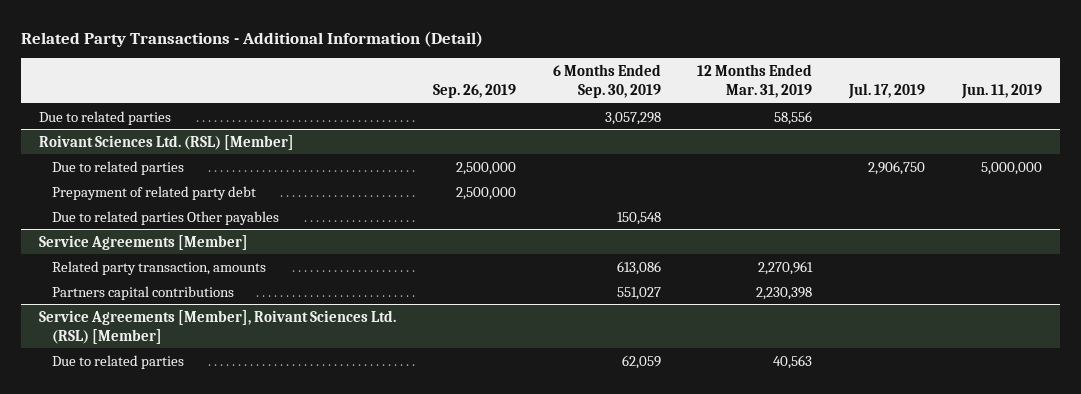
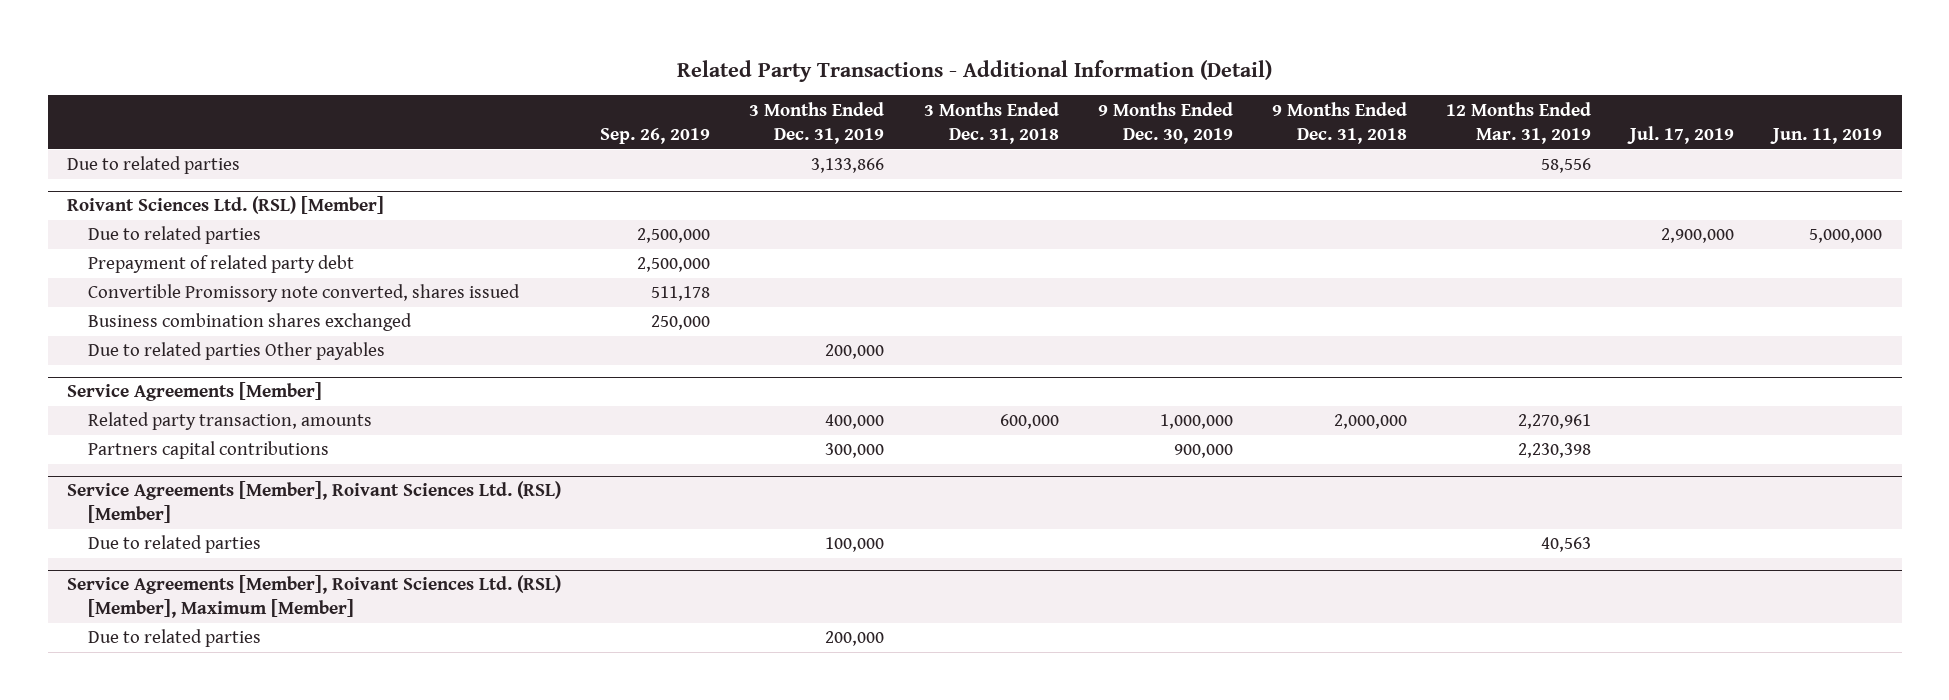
- | Sep. 26, 2019 | 6 Months Ended Sep. 30, 2019 | 12 Months Ended Mar. 31, 2019 | Jul. 17, 2019 | Jun. 11, 2019
+ | Sep. 26, 2019 | 3 Months Ended Dec. 31, 2019 | 3 Months Ended Dec. 31, 2018 | 9 Months Ended Dec. 30, 2019 | 9 Months Ended Dec. 31, 2018 | 12 Months Ended Mar. 31, 2019 | Jul. 17, 2019 | Jun. 11, 2019
@ Roivant Sciences Ltd. (RSL) [Member]
- Due to related parties | 2,500,000 | | | 2,906,750 | 5,000,000
+ Due to related parties | 2,500,000 | | | | | | 2,900,000 | 5,000,000
+ Convertible Promissory note converted, shares issued | 511,178 | | | | | | |
+ Business combination shares exchanged | 250,000 | | | | | | |
+ Service Agreements [Member], Roivant Sciences Ltd. (RSL) [Member], Maximum [Member]
+ Due to related parties | | 200,000 | | | | | |

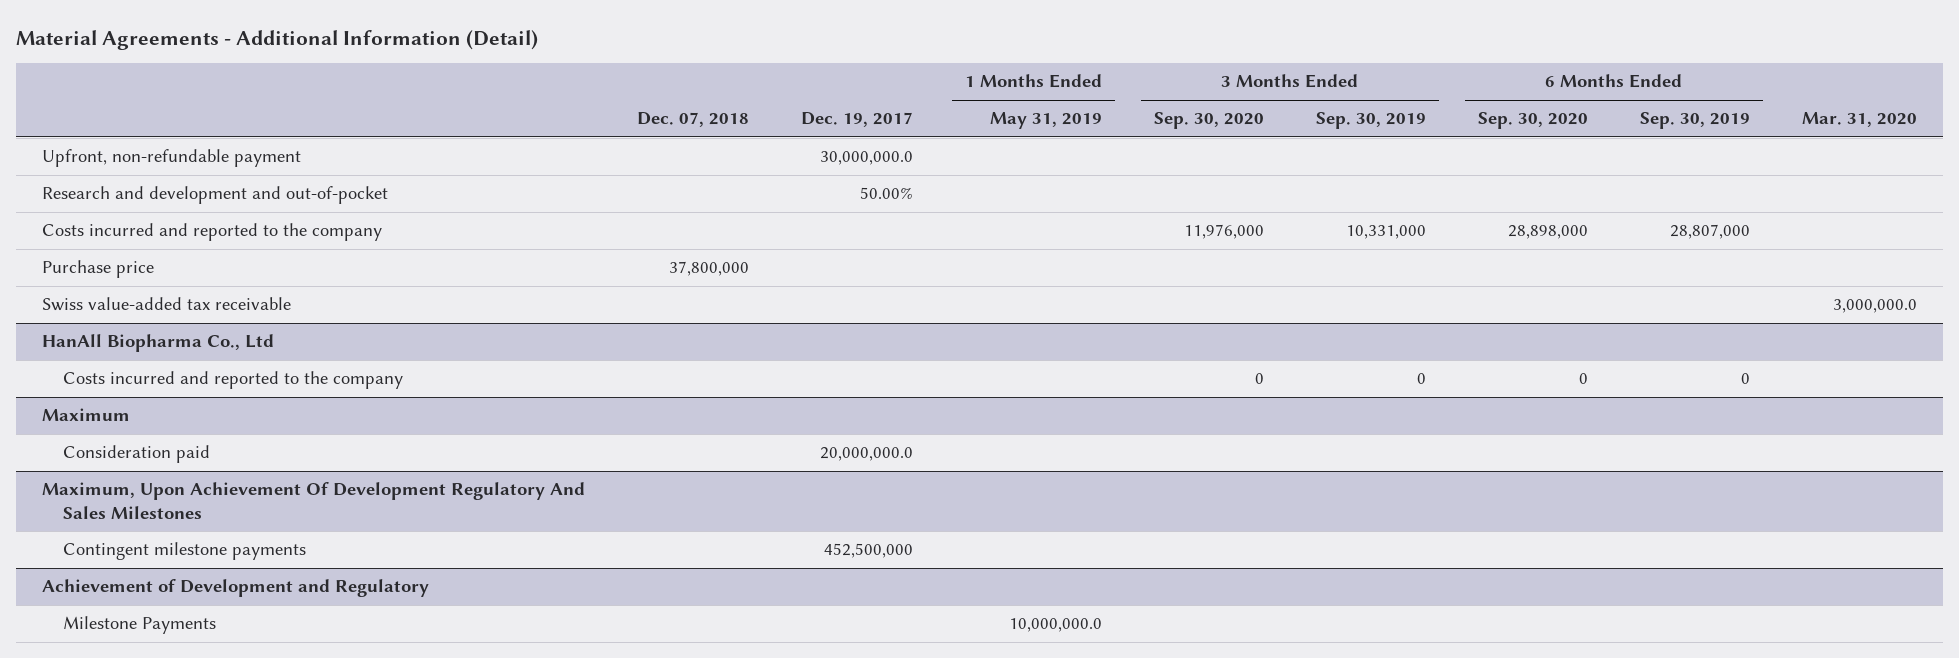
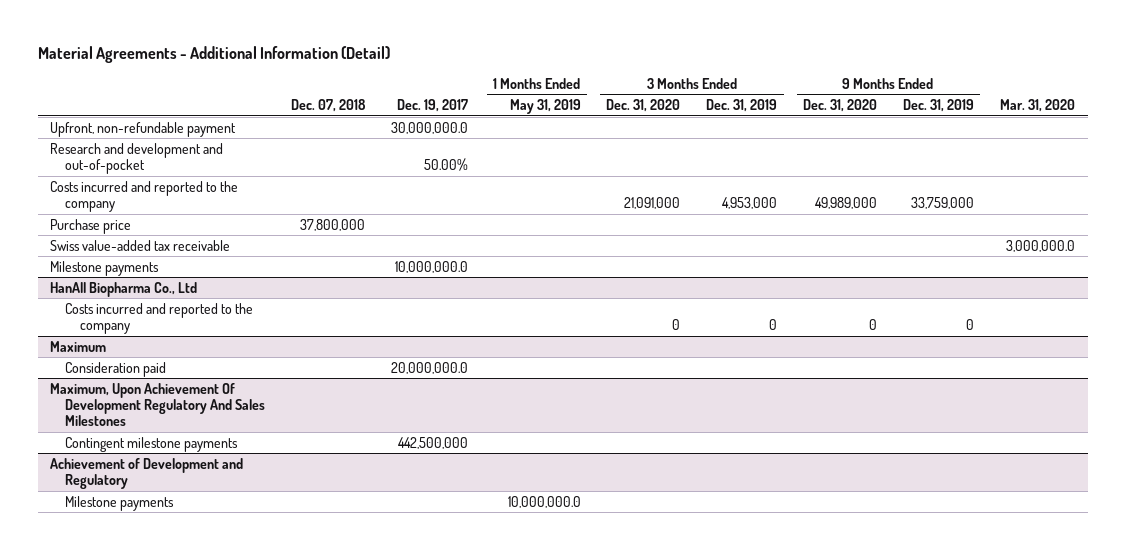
- | Dec. 07, 2018 | Dec. 19, 2017 | 1 Months Ended May 31, 2019 | 3 Months Ended Sep. 30, 2020 | 3 Months Ended Sep. 30, 2019 | 6 Months Ended Sep. 30, 2020 | 6 Months Ended Sep. 30, 2019 | Mar. 31, 2020
+ | Dec. 07, 2018 | Dec. 19, 2017 | 1 Months Ended May 31, 2019 | 3 Months Ended Dec. 31, 2020 | 3 Months Ended Dec. 31, 2019 | 9 Months Ended Dec. 31, 2020 | 9 Months Ended Dec. 31, 2019 | Mar. 31, 2020
+ Milestone payments | | 10,000,000.0 | | | | | |
@ Maximum, Upon Achievement Of Development Regulatory And Sales Milestones
- Contingent milestone payments | | 452,500,000 | | | | | |
+ Contingent milestone payments | | 442,500,000 | | | | | |
@ Achievement of Development and Regulatory
- Milestone Payments | | | 10,000,000.0 | | | | |
+ Milestone payments | | | 10,000,000.0 | | | | |

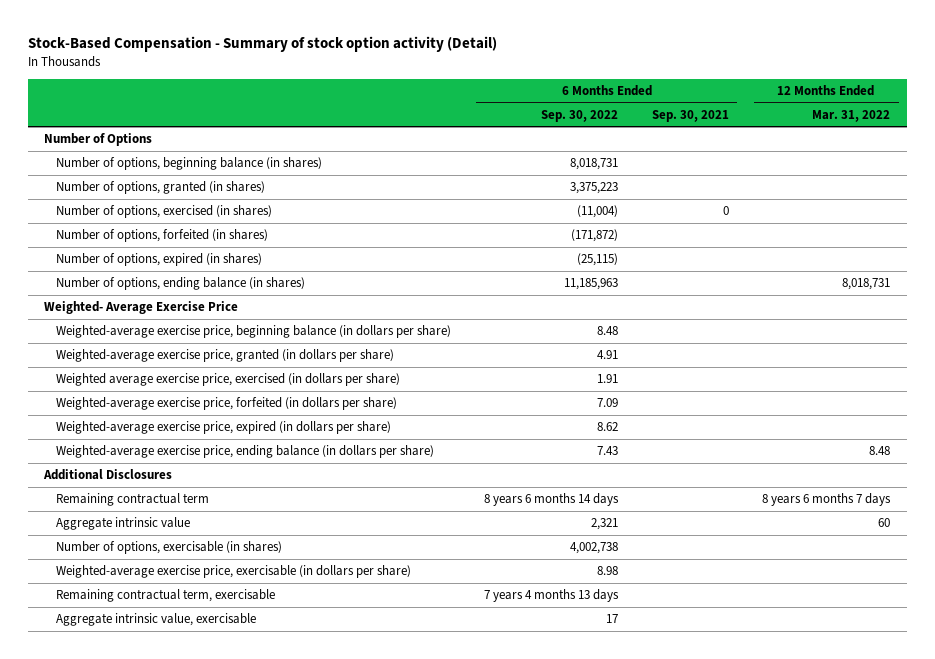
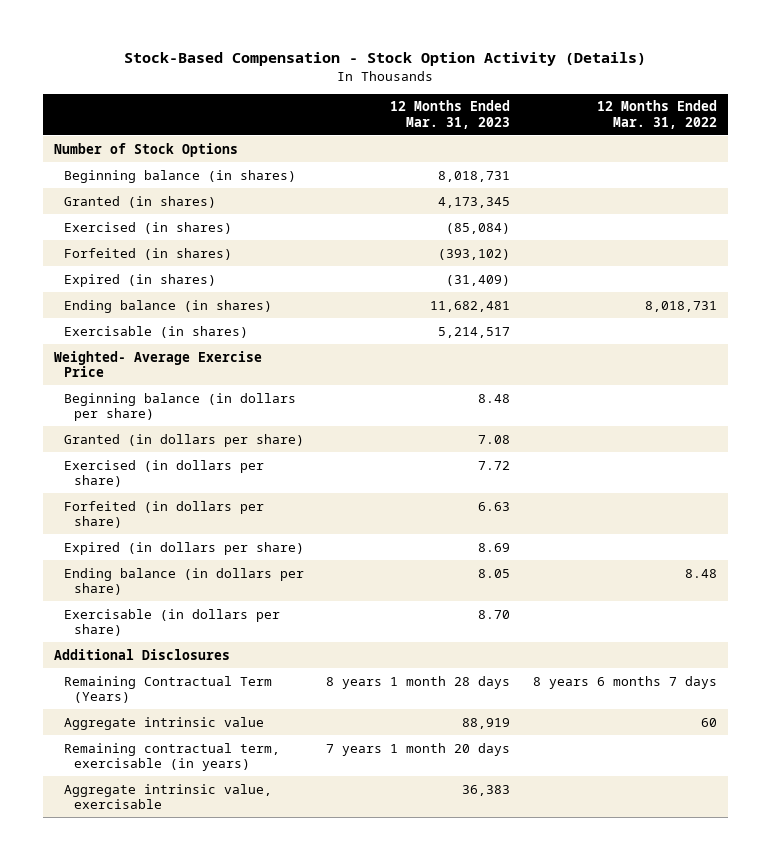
- Stock-Based Compensation - Summary of stock option activity (Detail)
+ Stock-Based Compensation - Stock Option Activity (Details)
- | 6 Months Ended Sep. 30, 2022 | 6 Months Ended Sep. 30, 2021 | 12 Months Ended Mar. 31, 2022
+ | 12 Months Ended Mar. 31, 2023 | 12 Months Ended Mar. 31, 2022
- Number of Options
- Number of options, beginning balance (in shares) | 8,018,731 | |
- Number of options, granted (in shares) | 3,375,223 | |
- Number of options, exercised (in shares) | (11,004) | 0 |
- Number of options, forfeited (in shares) | (171,872) | |
- Number of options, expired (in shares) | (25,115) | |
- Number of options, ending balance (in shares) | 11,185,963 | | 8,018,731
+ Number of Stock Options
+ Beginning balance (in shares) | 8,018,731 |
+ Granted (in shares) | 4,173,345 |
+ Exercised (in shares) | (85,084) |
+ Forfeited (in shares) | (393,102) |
+ Expired (in shares) | (31,409) |
+ Ending balance (in shares) | 11,682,481 | 8,018,731
+ Exercisable (in shares) | 5,214,517 |
- Weighted-average exercise price, beginning balance (in dollars per share) | 8.48 | |
- Weighted-average exercise price, granted (in dollars per share) | 4.91 | |
- Weighted average exercise price, exercised (in dollars per share) | 1.91 | |
- Weighted-average exercise price, forfeited (in dollars per share) | 7.09 | |
- Weighted-average exercise price, expired (in dollars per share) | 8.62 | |
- Weighted-average exercise price, ending balance (in dollars per share) | 7.43 | | 8.48
+ Beginning balance (in dollars per share) | 8.48 |
+ Granted (in dollars per share) | 7.08 |
+ Exercised (in dollars per share) | 7.72 |
+ Forfeited (in dollars per share) | 6.63 |
+ Expired (in dollars per share) | 8.69 |
+ Ending balance (in dollars per share) | 8.05 | 8.48
+ Exercisable (in dollars per share) | 8.70 |
- Remaining contractual term | 8 years 6 months 14 days | | 8 years 6 months 7 days
+ Remaining Contractual Term (Years) | 8 years 1 month 28 days | 8 years 6 months 7 days
- Number of options, exercisable (in shares) | 4,002,738 | |
- Weighted-average exercise price, exercisable (in dollars per share) | 8.98 | |
- Remaining contractual term, exercisable | 7 years 4 months 13 days | |
+ Remaining contractual term, exercisable (in years) | 7 years 1 month 20 days |

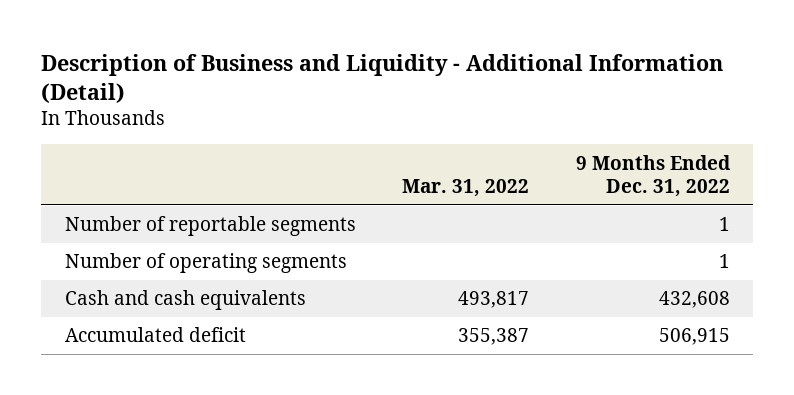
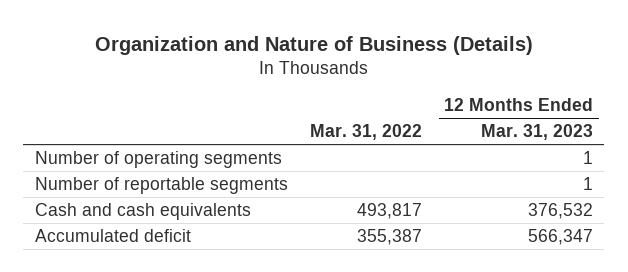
- Description of Business and Liquidity - Additional Information (Detail)
+ Organization and Nature of Business (Details)
- | Mar. 31, 2022 | 9 Months Ended Dec. 31, 2022
+ | Mar. 31, 2022 | 12 Months Ended Mar. 31, 2023
moved down: Number of reportable segments | | 1

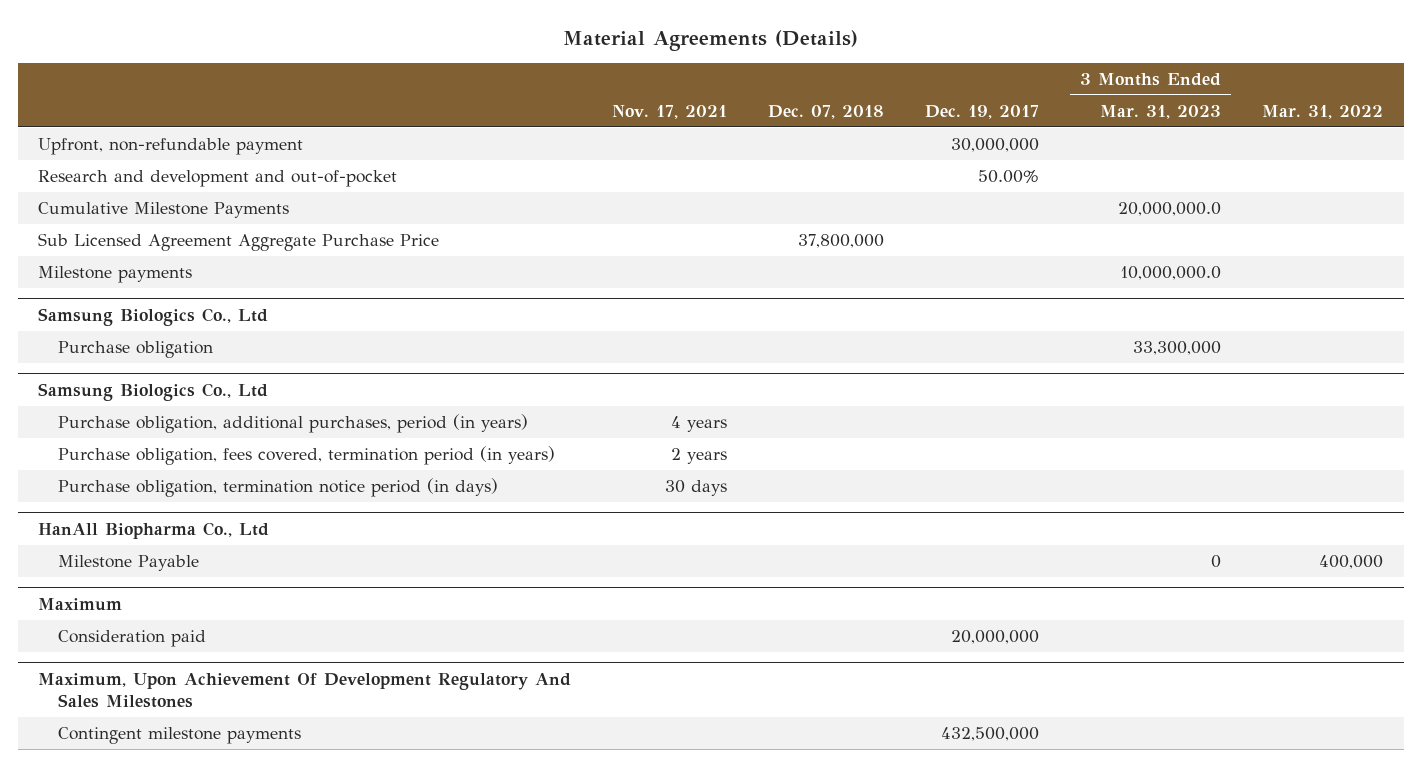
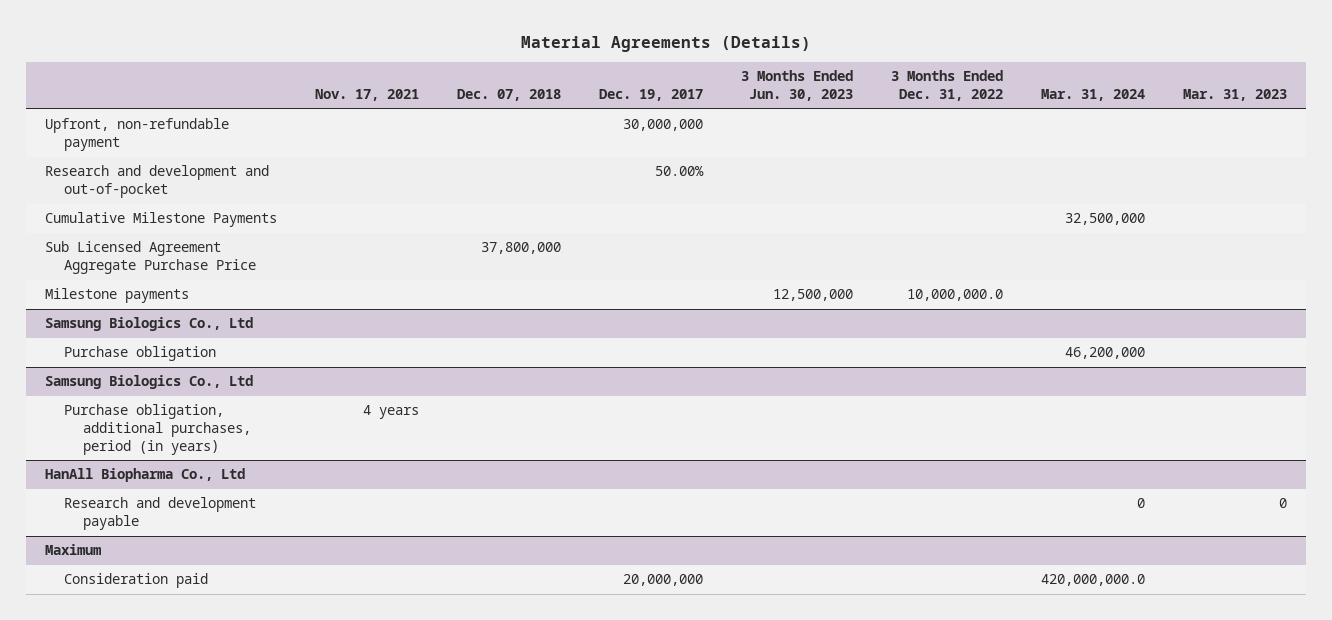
- | Nov. 17, 2021 | Dec. 07, 2018 | Dec. 19, 2017 | 3 Months Ended Mar. 31, 2023 | Mar. 31, 2022
+ | Nov. 17, 2021 | Dec. 07, 2018 | Dec. 19, 2017 | 3 Months Ended Jun. 30, 2023 | 3 Months Ended Dec. 31, 2022 | Mar. 31, 2024 | Mar. 31, 2023
@ Samsung Biologics Co., Ltd
- Purchase obligation, fees covered, termination period (in years) | 2 years | | | |
- Purchase obligation, termination notice period (in days) | 30 days | | | |
@ HanAll Biopharma Co., Ltd
- Milestone Payable | | | | 0 | 400,000
+ Research and development payable | | | | | | 0 | 0
- Maximum, Upon Achievement Of Development Regulatory And Sales Milestones
- Contingent milestone payments | | | 432,500,000 | |

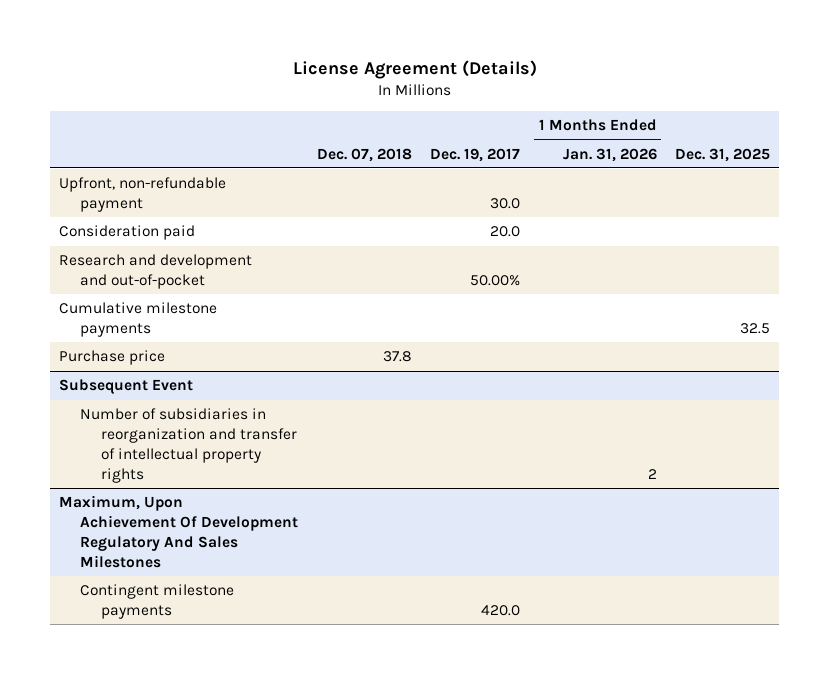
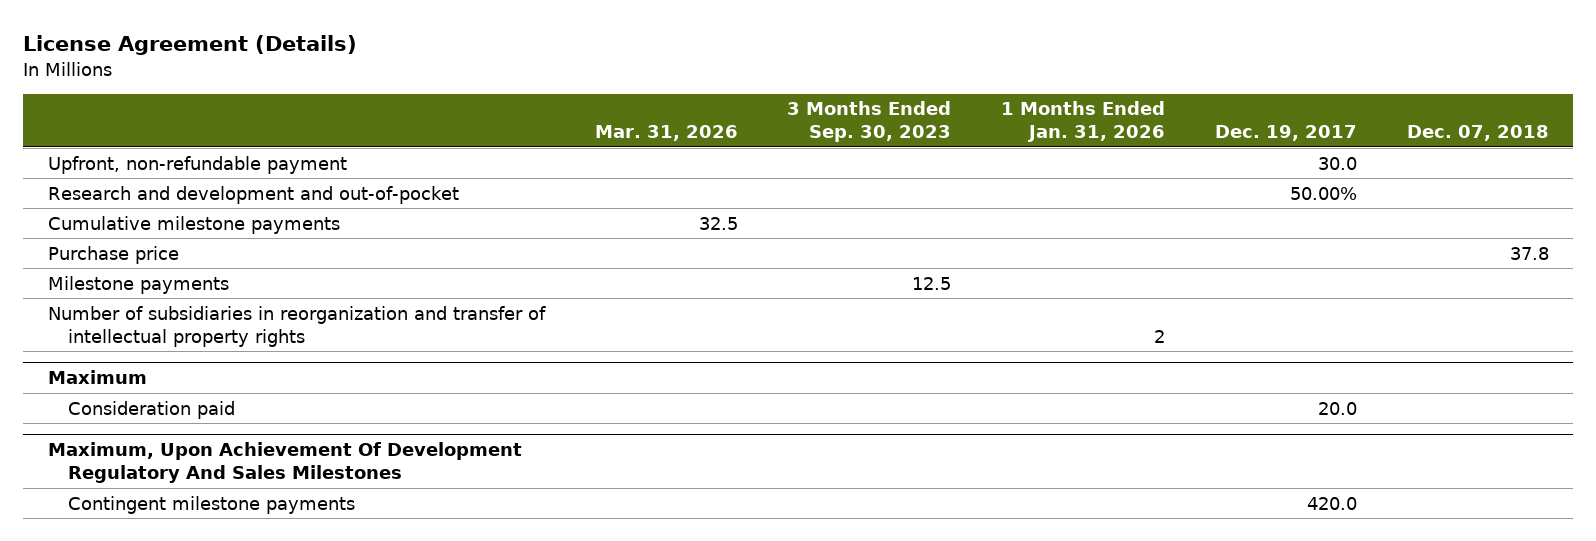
- | Dec. 07, 2018 | Dec. 19, 2017 | 1 Months Ended Jan. 31, 2026 | Dec. 31, 2025
+ | Mar. 31, 2026 | 3 Months Ended Sep. 30, 2023 | 1 Months Ended Jan. 31, 2026 | Dec. 19, 2017 | Dec. 07, 2018
- Consideration paid | | 20.0 | |
- Subsequent Event
- Number of subsidiaries in reorganization and transfer of intellectual property rights | | | 2 |
+ Milestone payments | | 12.5 | | |
+ Number of subsidiaries in reorganization and transfer of intellectual property rights | | | 2 | |
+ Maximum
+ Consideration paid | | | | 20.0 |

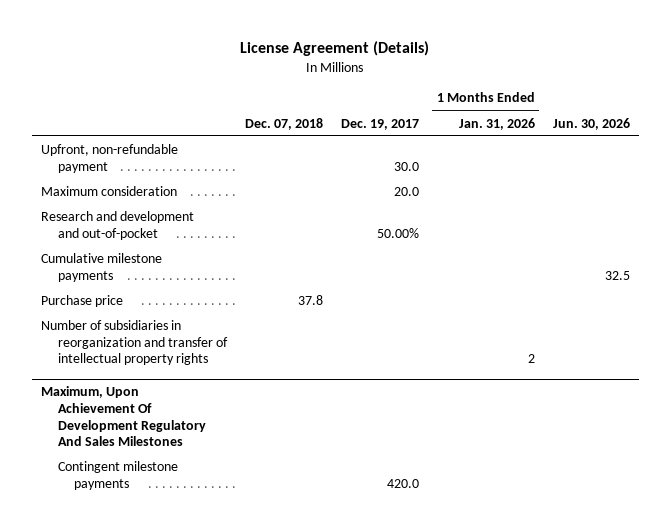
- | Mar. 31, 2026 | 3 Months Ended Sep. 30, 2023 | 1 Months Ended Jan. 31, 2026 | Dec. 19, 2017 | Dec. 07, 2018
+ | Dec. 07, 2018 | Dec. 19, 2017 | 1 Months Ended Jan. 31, 2026 | Jun. 30, 2026
+ Maximum consideration | | 20.0 | |
- Milestone payments | | 12.5 | | |
- Maximum
- Consideration paid | | | | 20.0 |

